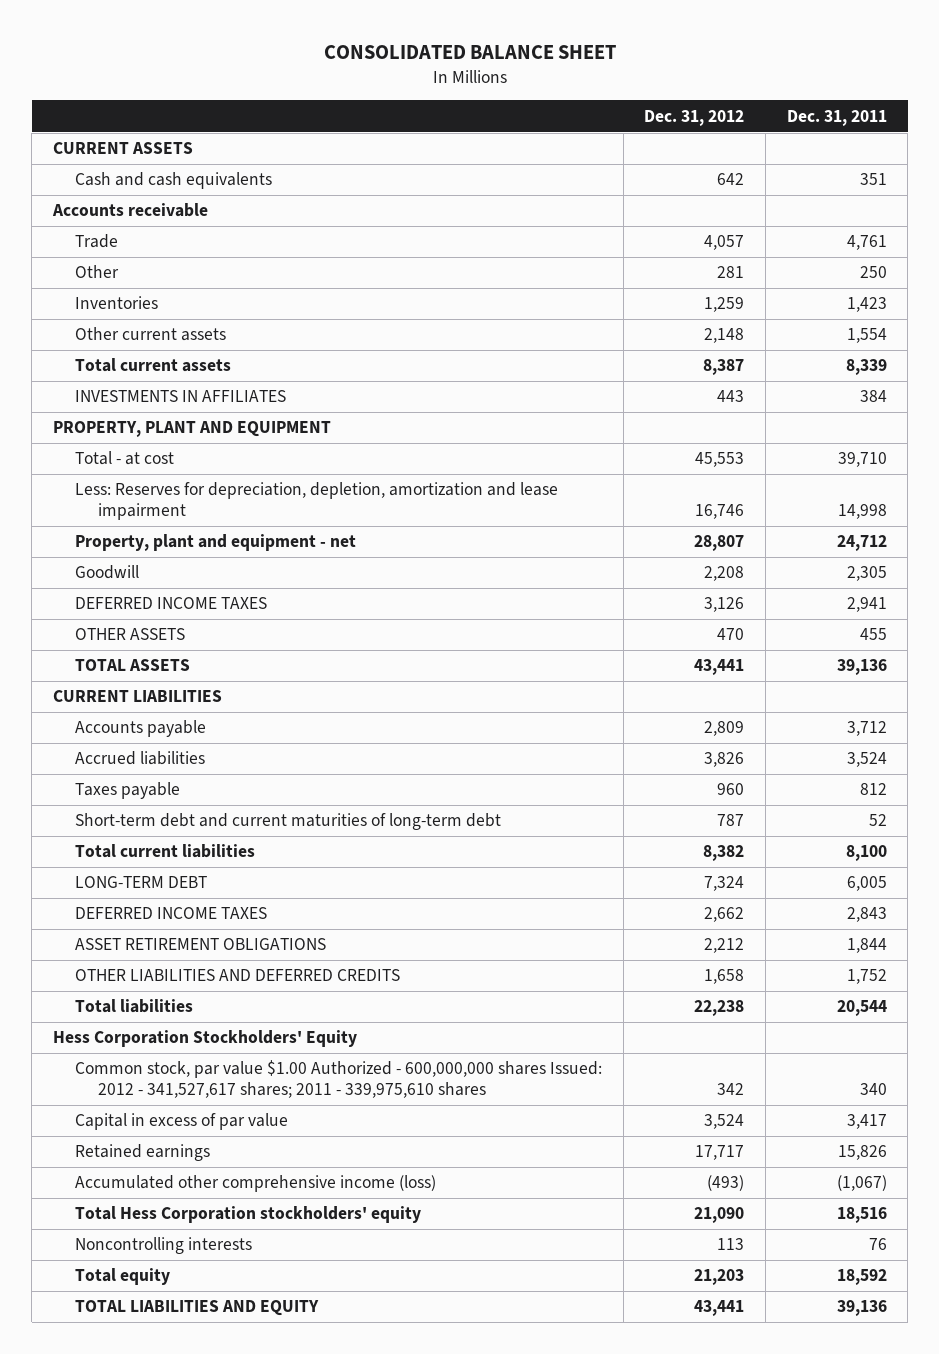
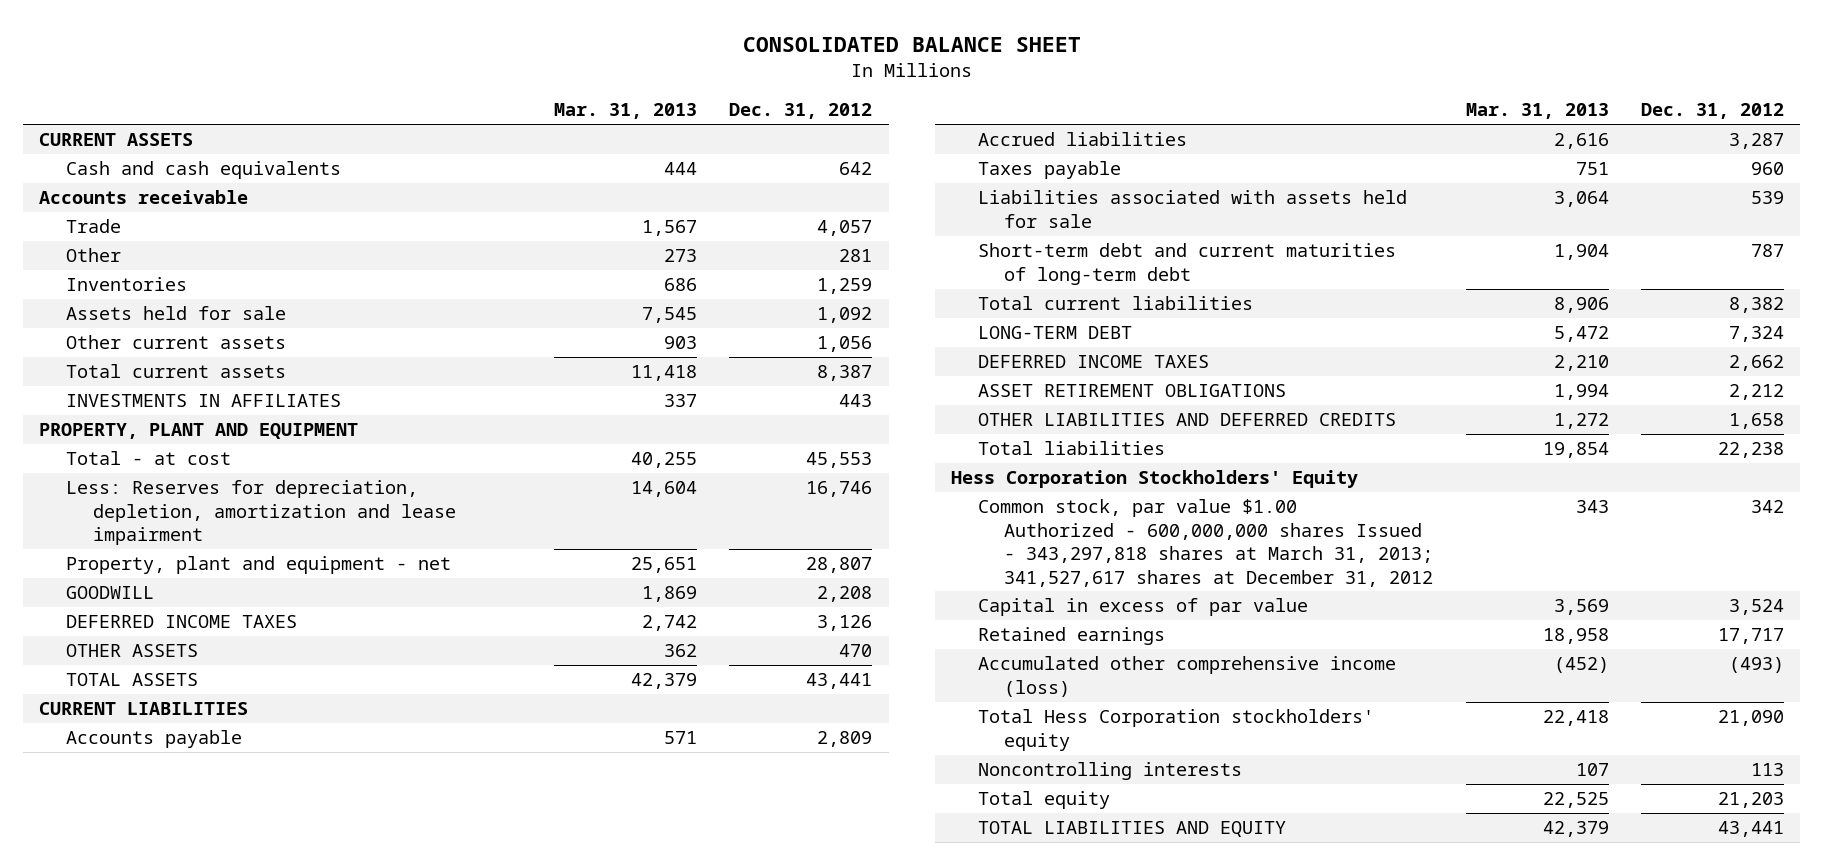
- | Dec. 31, 2012 | Dec. 31, 2011
+ | Mar. 31, 2013 | Dec. 31, 2012
- Other current assets | 2,148 | 1,554
+ Assets held for sale | 7,545 | 1,092
+ Other current assets | 903 | 1,056
- Goodwill | 2,208 | 2,305
+ GOODWILL | 1,869 | 2,208
- Accrued liabilities | 3,826 | 3,524
+ Accrued liabilities | 2,616 | 3,287
+ Liabilities associated with assets held for sale | 3,064 | 539
- Common stock, par value $1.00 Authorized - 600,000,000 shares Issued: 2012 - 341,527,617 shares; 2011 - 339,975,610 shares | 342 | 340
+ Common stock, par value $1.00 Authorized - 600,000,000 shares Issued - 343,297,818 shares at March 31, 2013; 341,527,617 shares at December 31, 2012 | 343 | 342

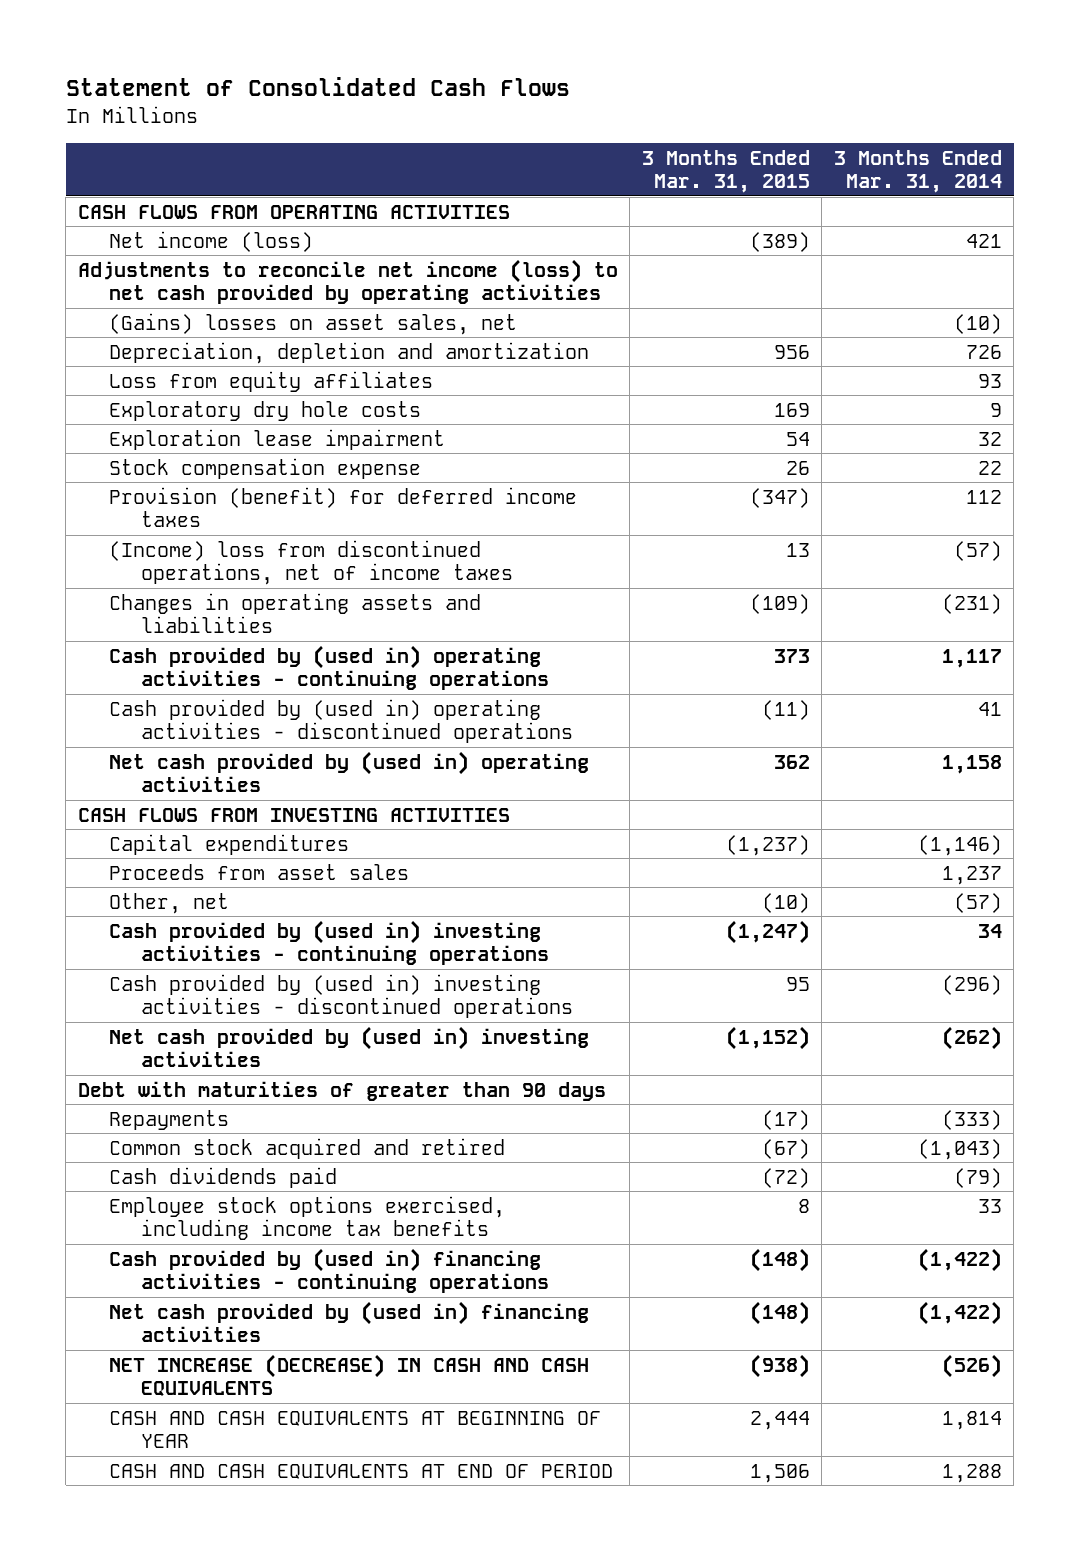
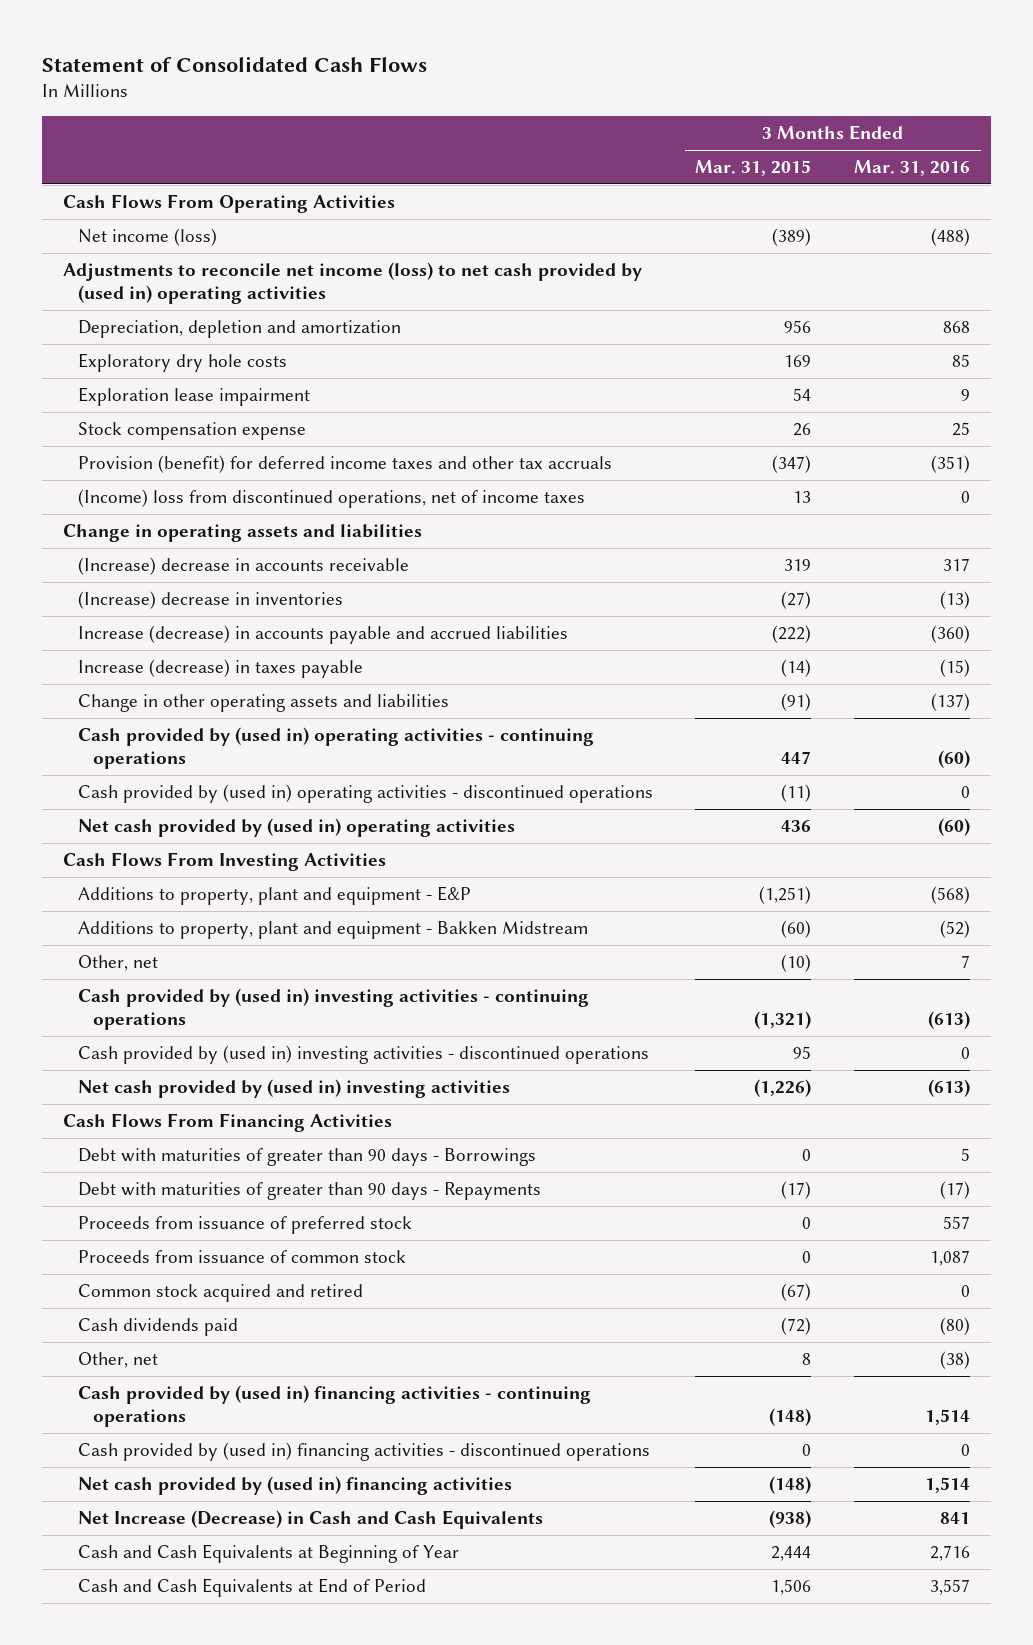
- | 3 Months Ended Mar. 31, 2015 | 3 Months Ended Mar. 31, 2014
+ | 3 Months Ended Mar. 31, 2015 | 3 Months Ended Mar. 31, 2016
- CASH FLOWS FROM OPERATING ACTIVITIES
+ Cash Flows From Operating Activities
- Adjustments to reconcile net income (loss) to net cash provided by operating activities
- (Gains) losses on asset sales, net | | (10)
+ Adjustments to reconcile net income (loss) to net cash provided by (used in) operating activities
- Loss from equity affiliates | | 93
- Provision (benefit) for deferred income taxes | (347) | 112
+ Provision (benefit) for deferred income taxes and other tax accruals | (347) | (351)
- Changes in operating assets and liabilities | (109) | (231)
- Cash provided by (used in) operating activities - continuing operations | 373 | 1,117
+ Change in operating assets and liabilities
+ (Increase) decrease in accounts receivable | 319 | 317
+ (Increase) decrease in inventories | (27) | (13)
+ Increase (decrease) in accounts payable and accrued liabilities | (222) | (360)
+ Increase (decrease) in taxes payable | (14) | (15)
+ Change in other operating assets and liabilities | (91) | (137)
+ Cash provided by (used in) operating activities - continuing operations | 447 | (60)
- Net cash provided by (used in) operating activities | 362 | 1,158
- CASH FLOWS FROM INVESTING ACTIVITIES
- Capital expenditures | (1,237) | (1,146)
- Proceeds from asset sales | | 1,237
+ Net cash provided by (used in) operating activities | 436 | (60)
+ Cash Flows From Investing Activities
+ Additions to property, plant and equipment - E&P | (1,251) | (568)
+ Additions to property, plant and equipment - Bakken Midstream | (60) | (52)
- Cash provided by (used in) investing activities - continuing operations | (1,247) | 34
+ Cash provided by (used in) investing activities - continuing operations | (1,321) | (613)
- Net cash provided by (used in) investing activities | (1,152) | (262)
- Debt with maturities of greater than 90 days
- Repayments | (17) | (333)
+ Net cash provided by (used in) investing activities | (1,226) | (613)
+ Cash Flows From Financing Activities
+ Debt with maturities of greater than 90 days - Borrowings | 0 | 5
+ Debt with maturities of greater than 90 days - Repayments | (17) | (17)
+ Proceeds from issuance of preferred stock | 0 | 557
+ Proceeds from issuance of common stock | 0 | 1,087
- Employee stock options exercised, including income tax benefits | 8 | 33
+ Other, net | 8 | (38)
+ Cash provided by (used in) financing activities - discontinued operations | 0 | 0
- NET INCREASE (DECREASE) IN CASH AND CASH EQUIVALENTS | (938) | (526)
- CASH AND CASH EQUIVALENTS AT BEGINNING OF YEAR | 2,444 | 1,814
- CASH AND CASH EQUIVALENTS AT END OF PERIOD | 1,506 | 1,288
+ Net Increase (Decrease) in Cash and Cash Equivalents | (938) | 841
+ Cash and Cash Equivalents at Beginning of Year | 2,444 | 2,716
+ Cash and Cash Equivalents at End of Period | 1,506 | 3,557

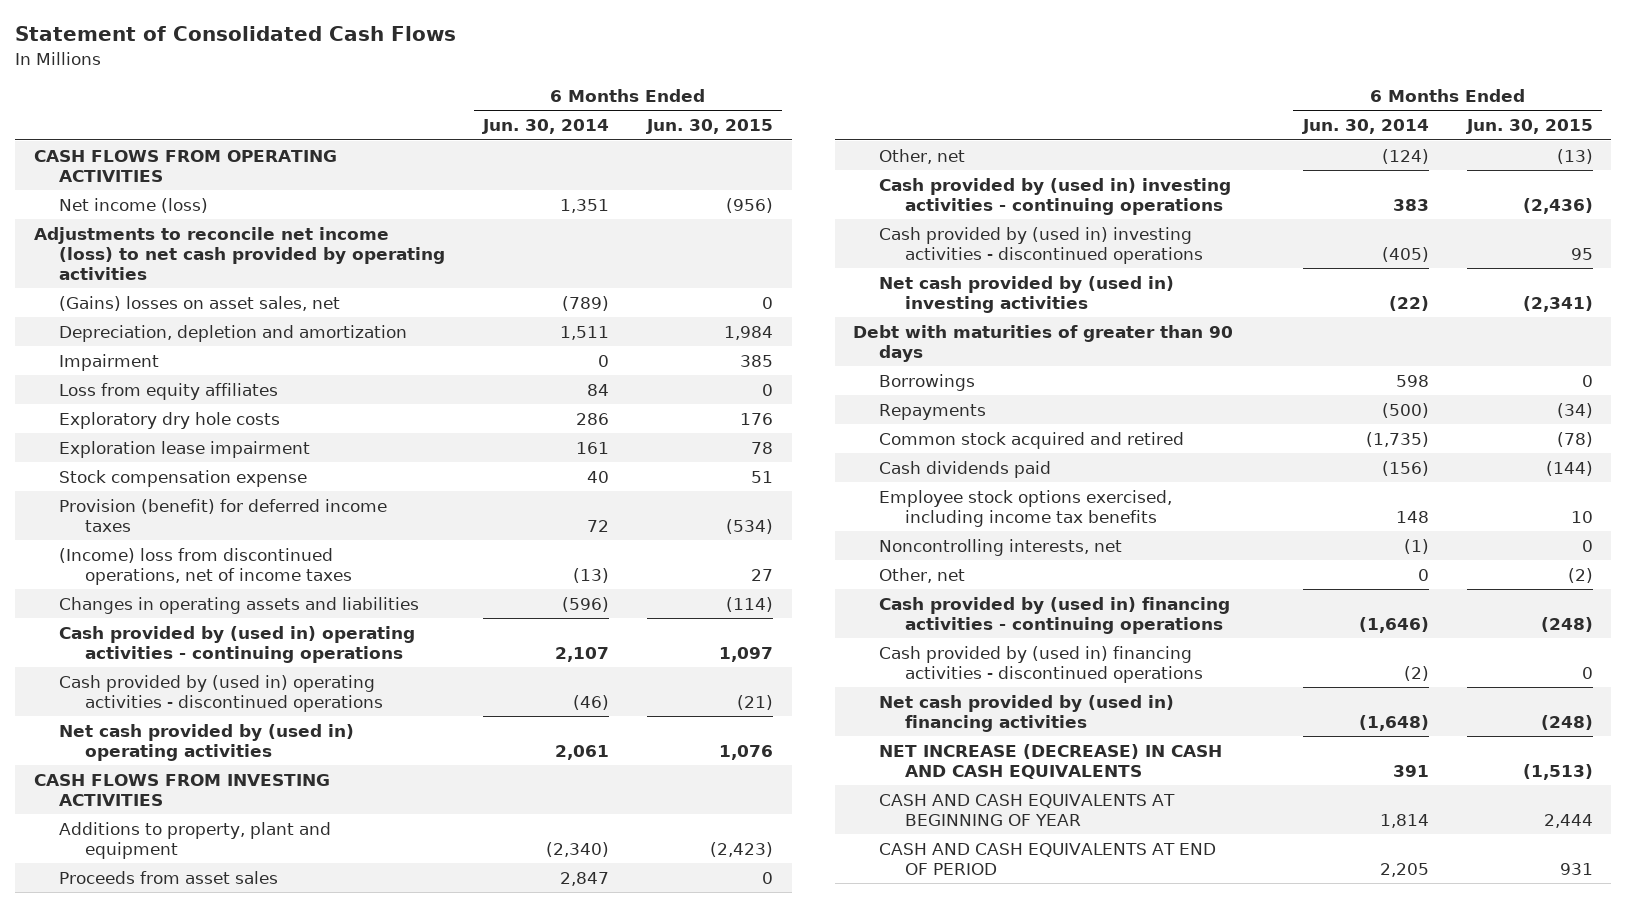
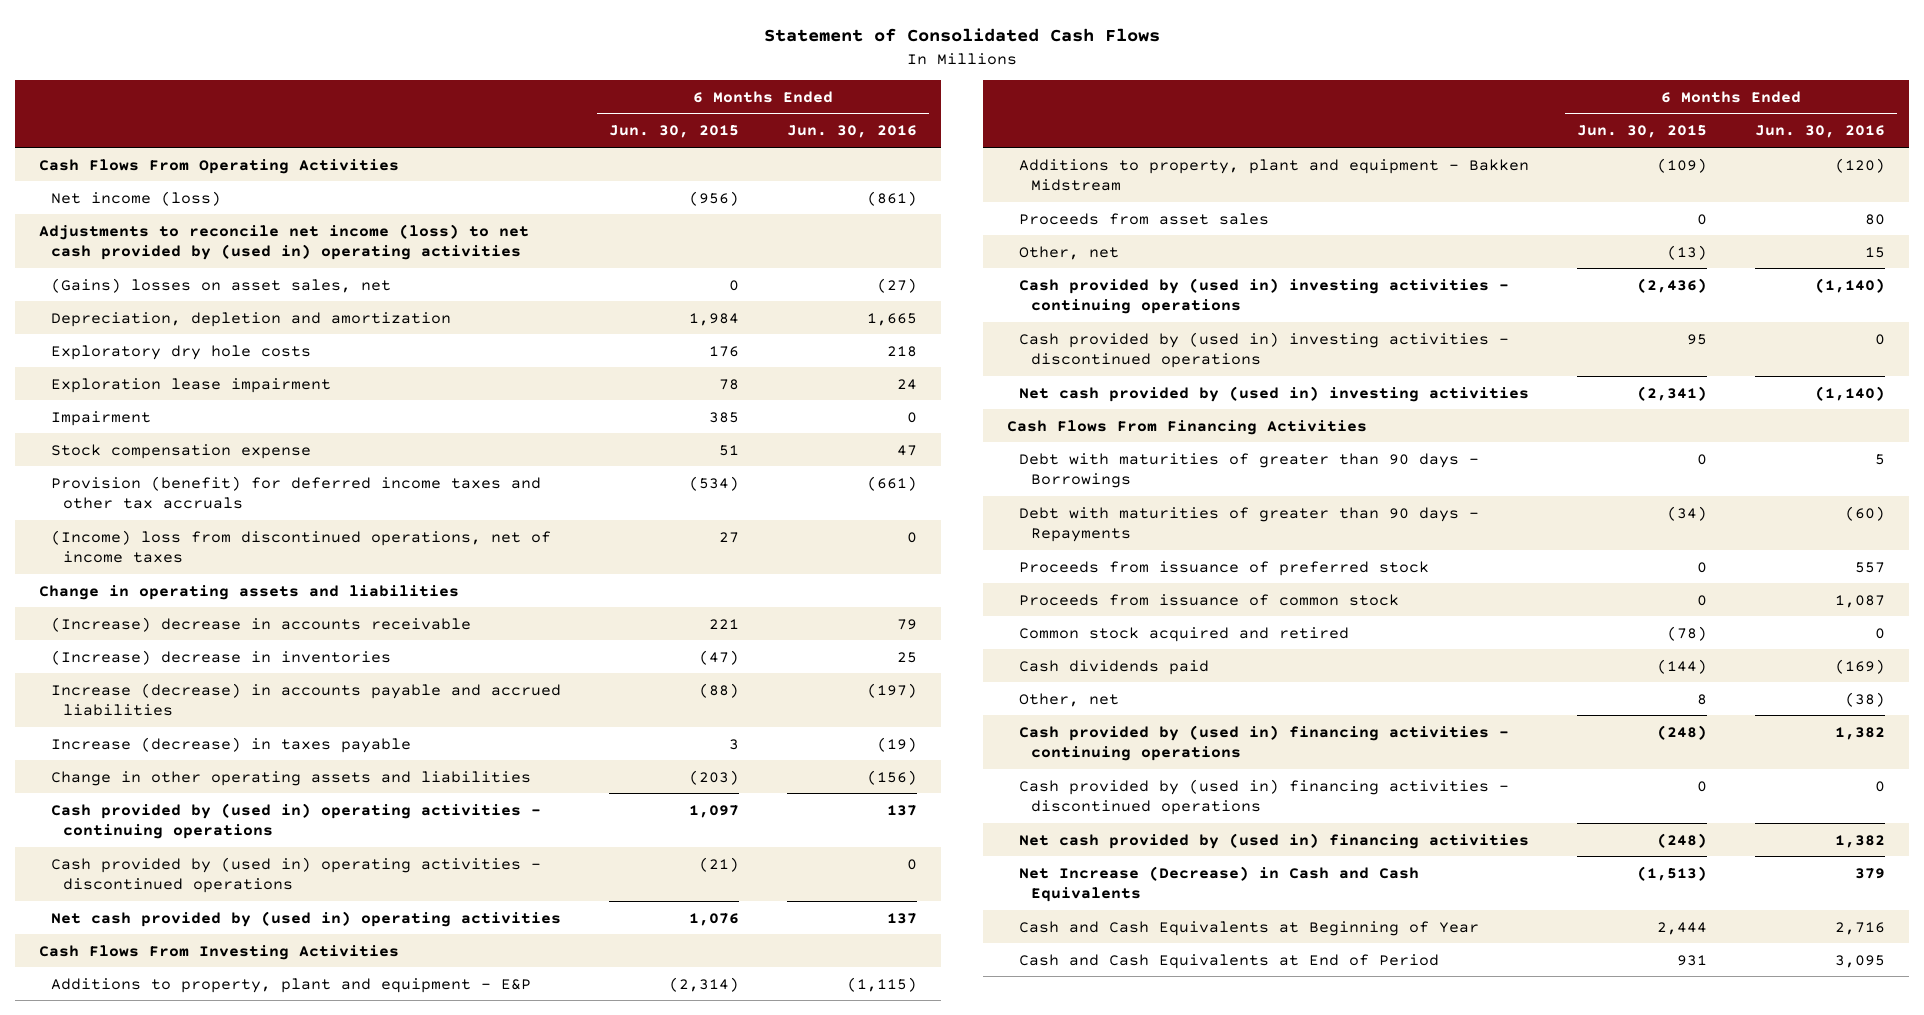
- | 6 Months Ended Jun. 30, 2014 | 6 Months Ended Jun. 30, 2015
+ | 6 Months Ended Jun. 30, 2015 | 6 Months Ended Jun. 30, 2016
- CASH FLOWS FROM OPERATING ACTIVITIES
+ Cash Flows From Operating Activities
- Adjustments to reconcile net income (loss) to net cash provided by operating activities
+ Adjustments to reconcile net income (loss) to net cash provided by (used in) operating activities
- Loss from equity affiliates | 84 | 0
moved down: Impairment | 385 | 0
- Provision (benefit) for deferred income taxes | 72 | (534)
+ Provision (benefit) for deferred income taxes and other tax accruals | (534) | (661)
- Changes in operating assets and liabilities | (596) | (114)
+ Change in operating assets and liabilities
+ (Increase) decrease in accounts receivable | 221 | 79
+ (Increase) decrease in inventories | (47) | 25
+ Increase (decrease) in accounts payable and accrued liabilities | (88) | (197)
+ Increase (decrease) in taxes payable | 3 | (19)
+ Change in other operating assets and liabilities | (203) | (156)
- CASH FLOWS FROM INVESTING ACTIVITIES
- Additions to property, plant and equipment | (2,340) | (2,423)
+ Cash Flows From Investing Activities
+ Additions to property, plant and equipment - E&P | (2,314) | (1,115)
+ Additions to property, plant and equipment - Bakken Midstream | (109) | (120)
- Debt with maturities of greater than 90 days
- Borrowings | 598 | 0
- Repayments | (500) | (34)
+ Cash Flows From Financing Activities
+ Debt with maturities of greater than 90 days - Borrowings | 0 | 5
+ Debt with maturities of greater than 90 days - Repayments | (34) | (60)
+ Proceeds from issuance of preferred stock | 0 | 557
+ Proceeds from issuance of common stock | 0 | 1,087
- Employee stock options exercised, including income tax benefits | 148 | 10
- Noncontrolling interests, net | (1) | 0
- Other, net | 0 | (2)
+ Other, net | 8 | (38)
- NET INCREASE (DECREASE) IN CASH AND CASH EQUIVALENTS | 391 | (1,513)
- CASH AND CASH EQUIVALENTS AT BEGINNING OF YEAR | 1,814 | 2,444
- CASH AND CASH EQUIVALENTS AT END OF PERIOD | 2,205 | 931
+ Net Increase (Decrease) in Cash and Cash Equivalents | (1,513) | 379
+ Cash and Cash Equivalents at Beginning of Year | 2,444 | 2,716
+ Cash and Cash Equivalents at End of Period | 931 | 3,095

